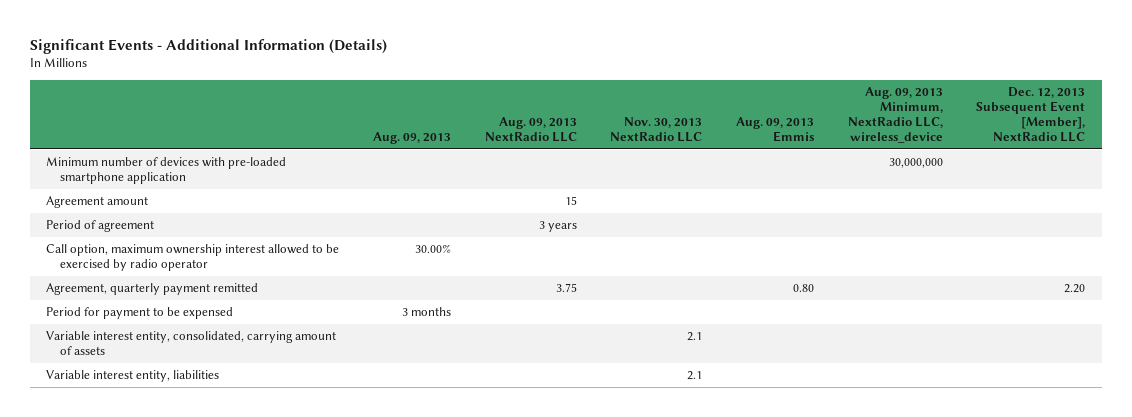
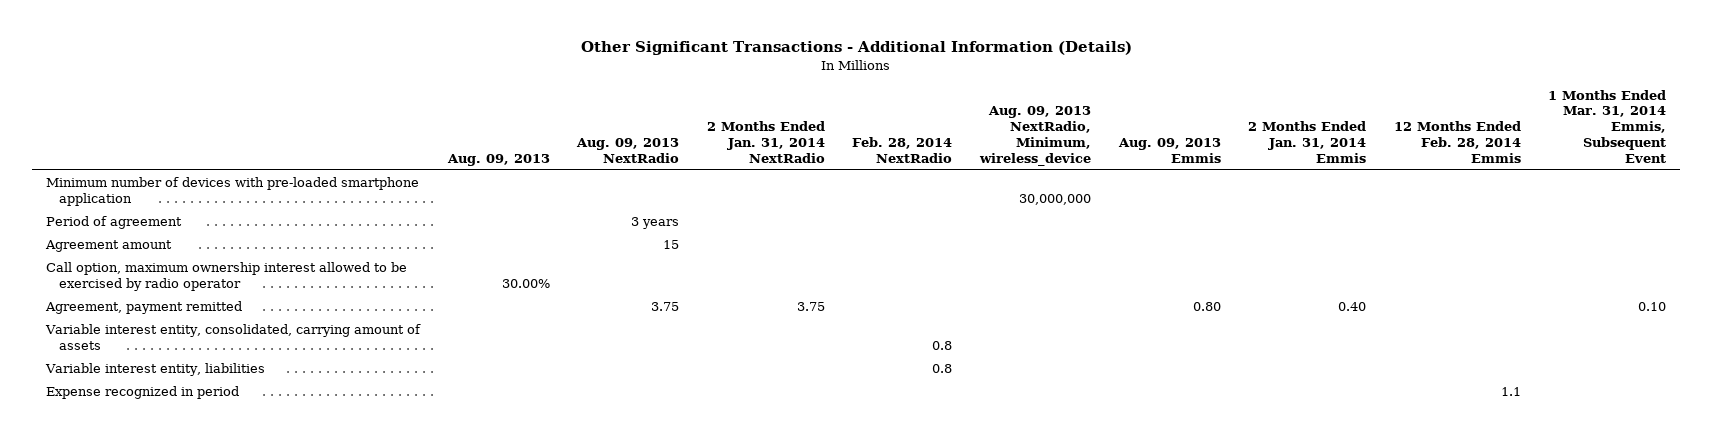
- Significant Events - Additional Information (Details)
+ Other Significant Transactions - Additional Information (Details)
- | Aug. 09, 2013 | Aug. 09, 2013 NextRadio LLC | Nov. 30, 2013 NextRadio LLC | Aug. 09, 2013 Emmis | Aug. 09, 2013 Minimum, NextRadio LLC, wireless_device | Dec. 12, 2013 Subsequent Event [Member], NextRadio LLC
+ | Aug. 09, 2013 | Aug. 09, 2013 NextRadio | 2 Months Ended Jan. 31, 2014 NextRadio | Feb. 28, 2014 NextRadio | Aug. 09, 2013 NextRadio, Minimum, wireless_device | Aug. 09, 2013 Emmis | 2 Months Ended Jan. 31, 2014 Emmis | 12 Months Ended Feb. 28, 2014 Emmis | 1 Months Ended Mar. 31, 2014 Emmis, Subsequent Event
moved down: Agreement amount | | 15 | | | | | | |
- Agreement, quarterly payment remitted | | 3.75 | | 0.80 | | 2.20
- Period for payment to be expensed | 3 months | | | | |
+ Agreement, payment remitted | | 3.75 | 3.75 | | | 0.80 | 0.40 | | 0.10
+ Expense recognized in period | | | | | | | | 1.1 |

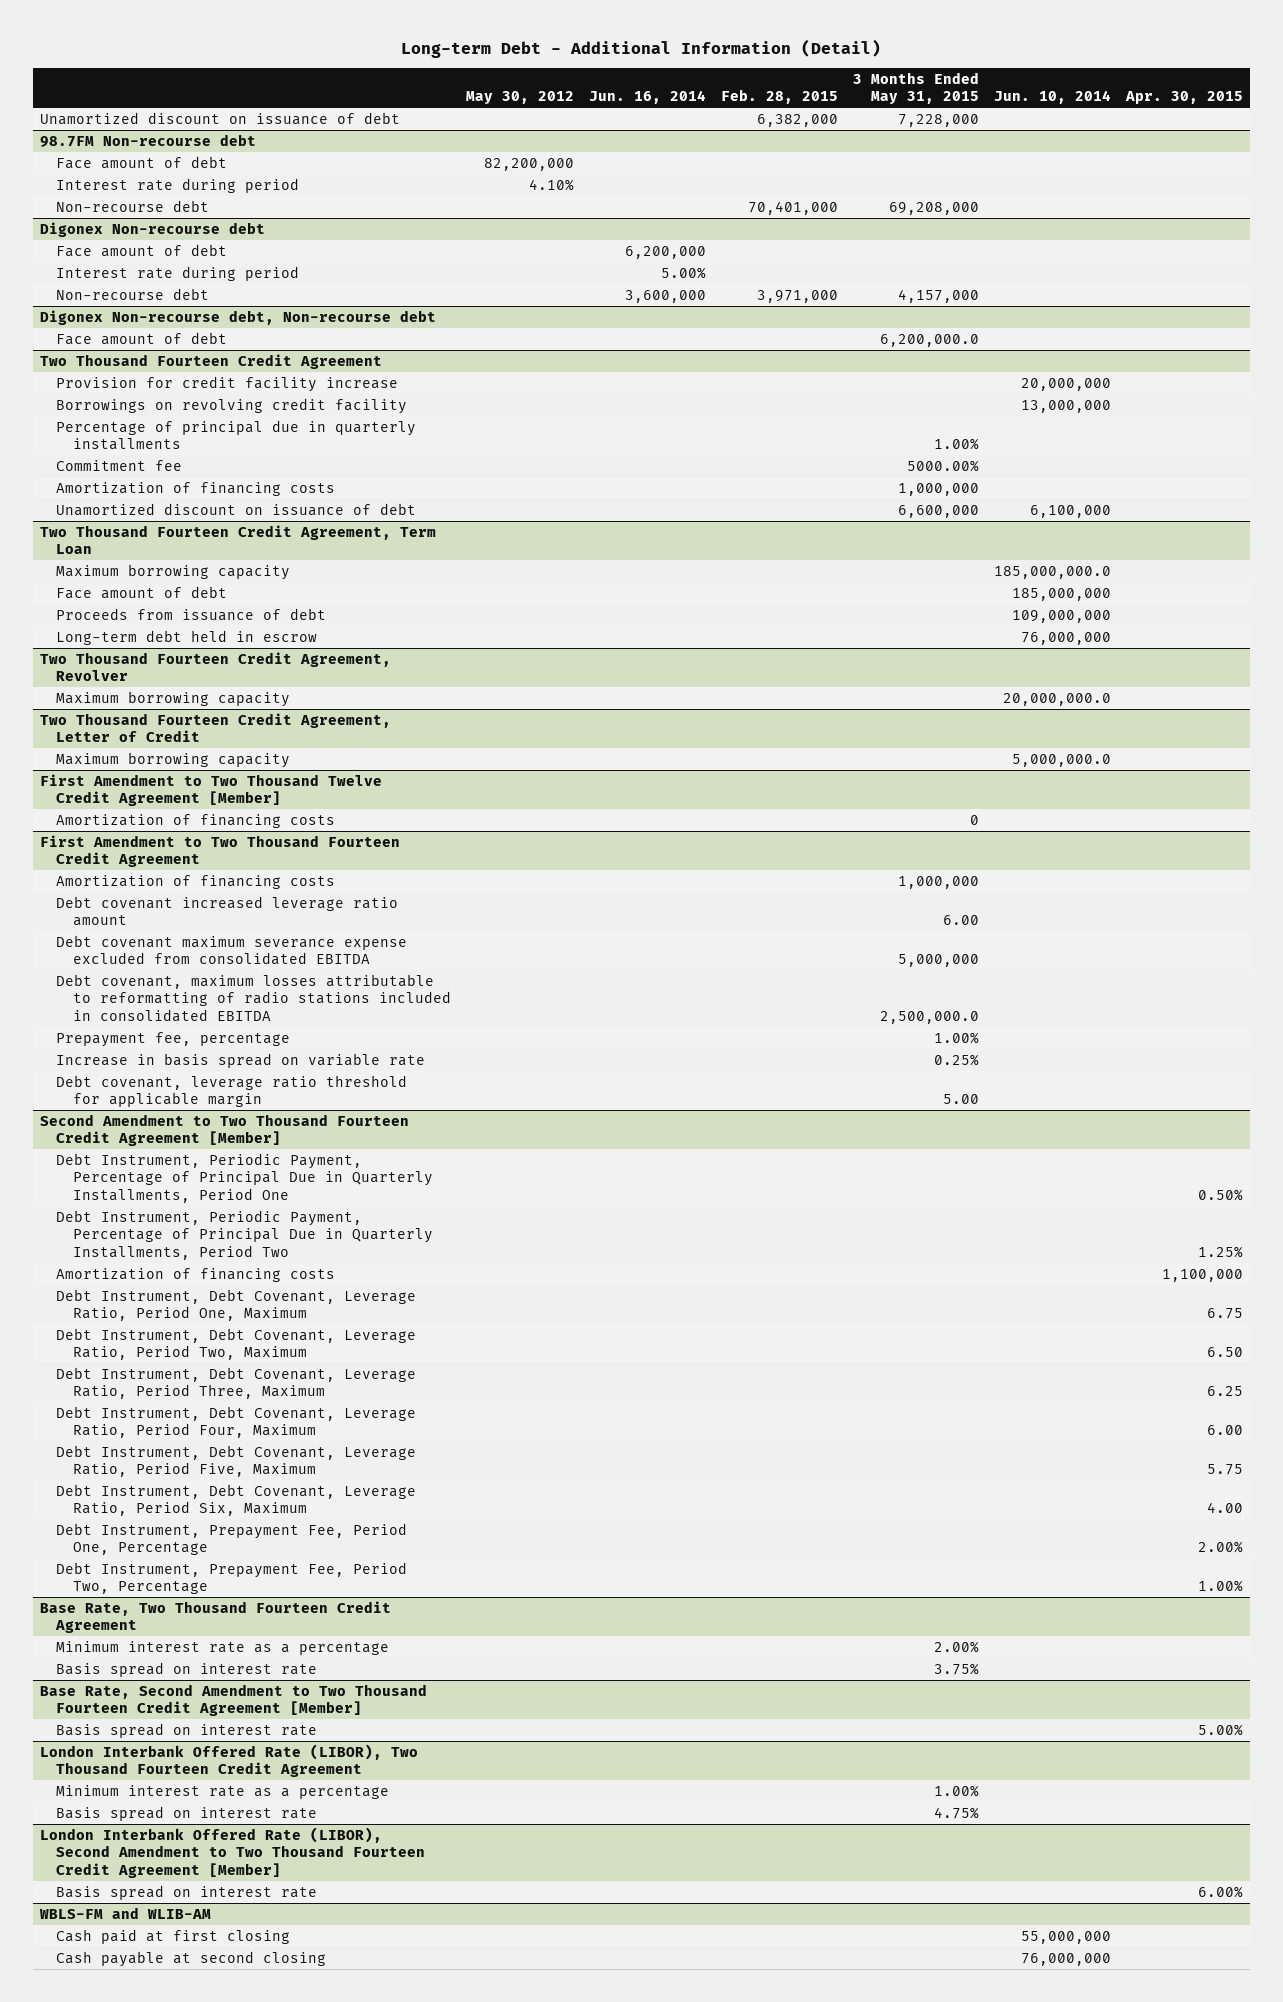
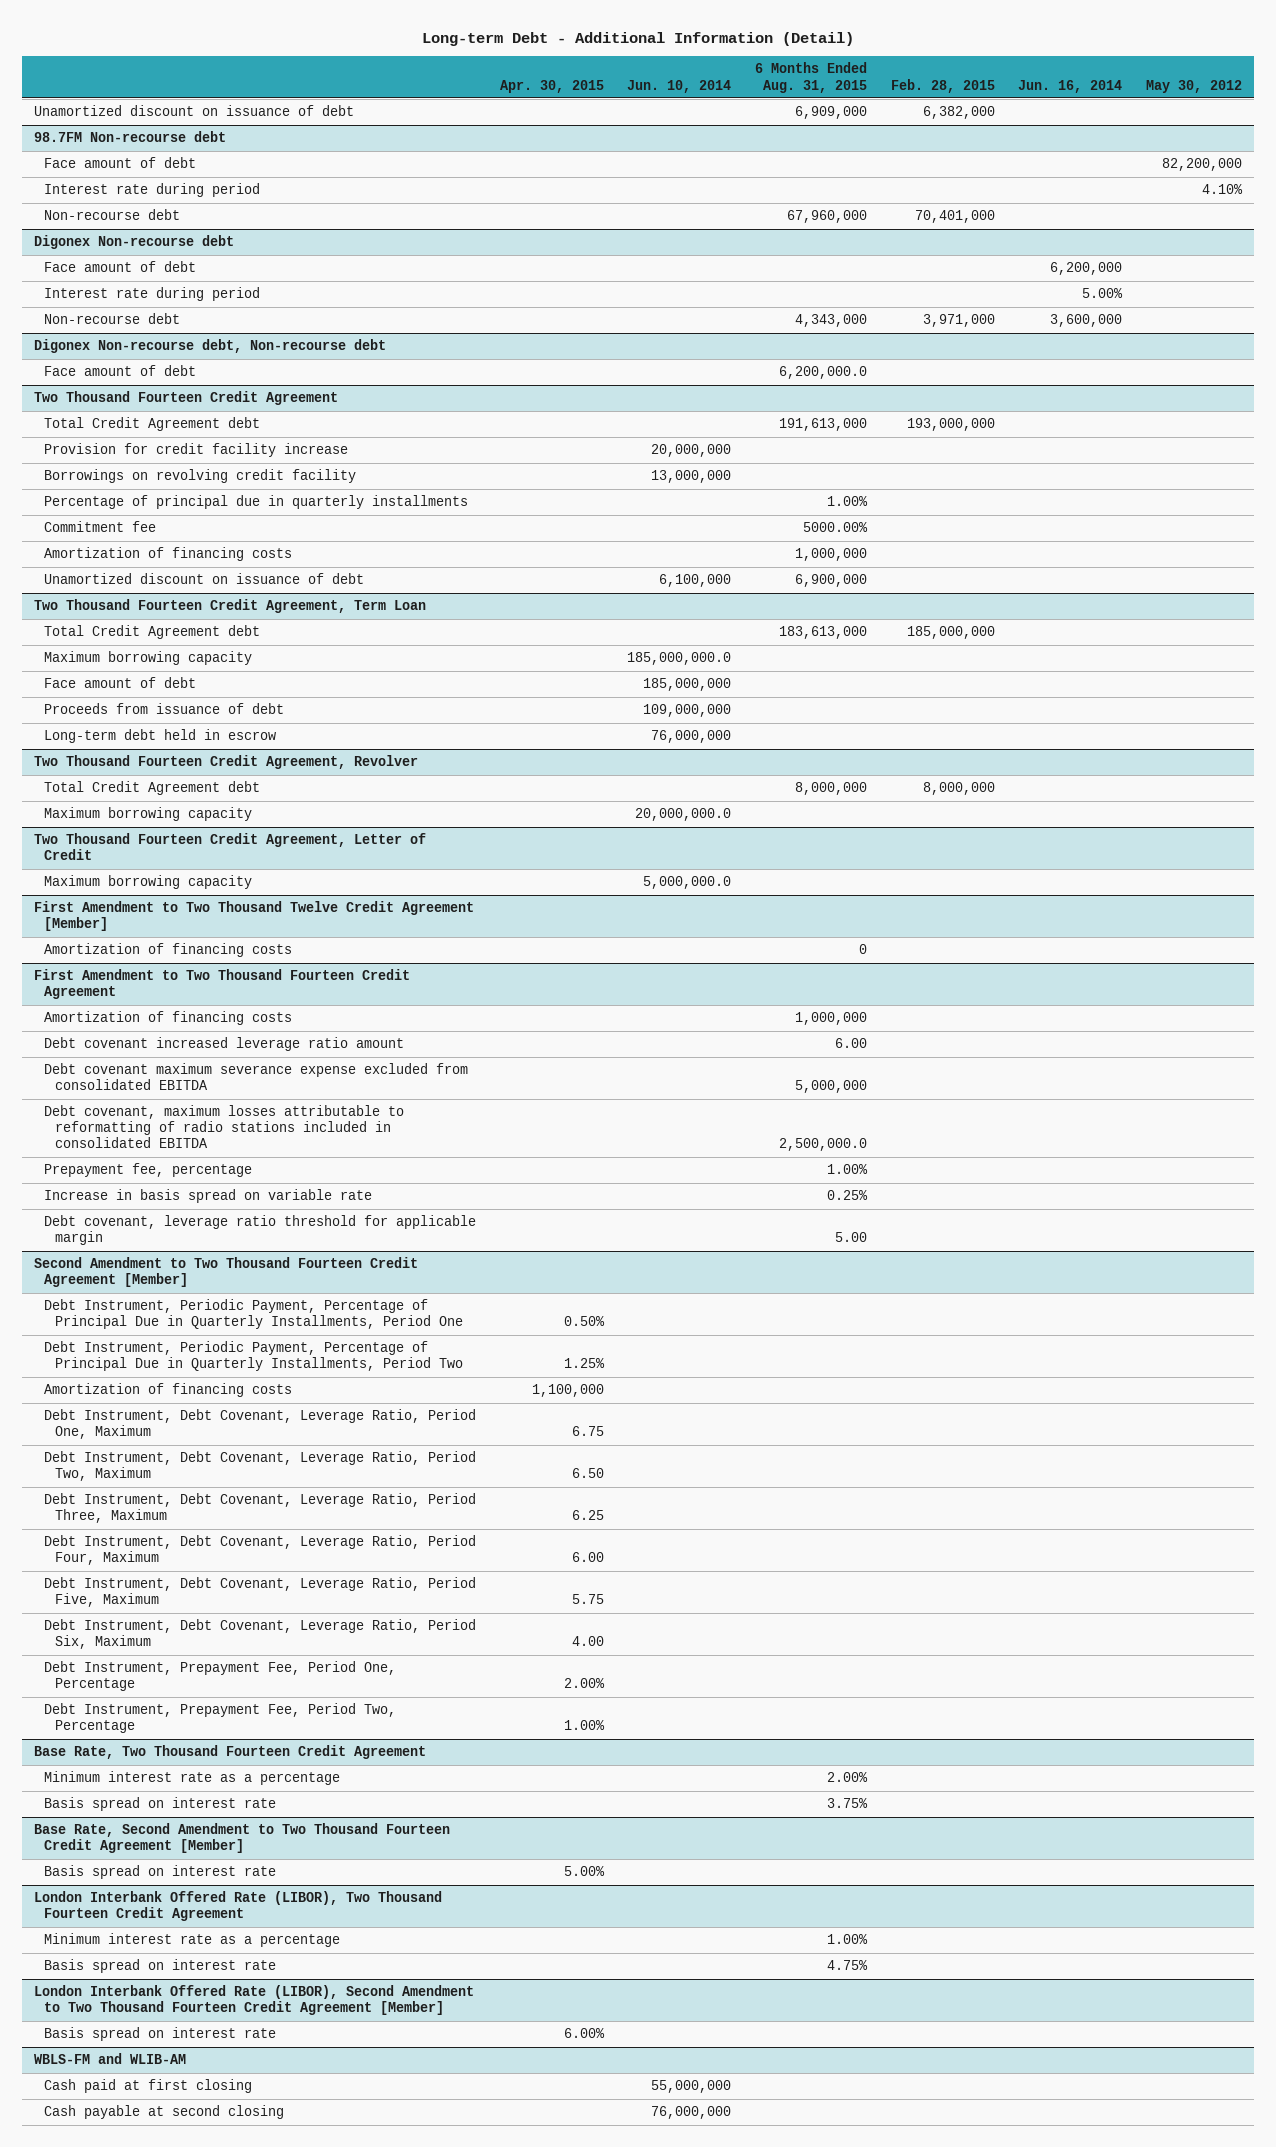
- | May 30, 2012 | Jun. 16, 2014 | Feb. 28, 2015 | 3 Months Ended May 31, 2015 | Jun. 10, 2014 | Apr. 30, 2015
+ | Apr. 30, 2015 | Jun. 10, 2014 | 6 Months Ended Aug. 31, 2015 | Feb. 28, 2015 | Jun. 16, 2014 | May 30, 2012
@ Two Thousand Fourteen Credit Agreement
+ Total Credit Agreement debt | | | 191,613,000 | 193,000,000 | |
@ Two Thousand Fourteen Credit Agreement, Term Loan
+ Total Credit Agreement debt | | | 183,613,000 | 185,000,000 | |
@ Two Thousand Fourteen Credit Agreement, Revolver
+ Total Credit Agreement debt | | | 8,000,000 | 8,000,000 | |

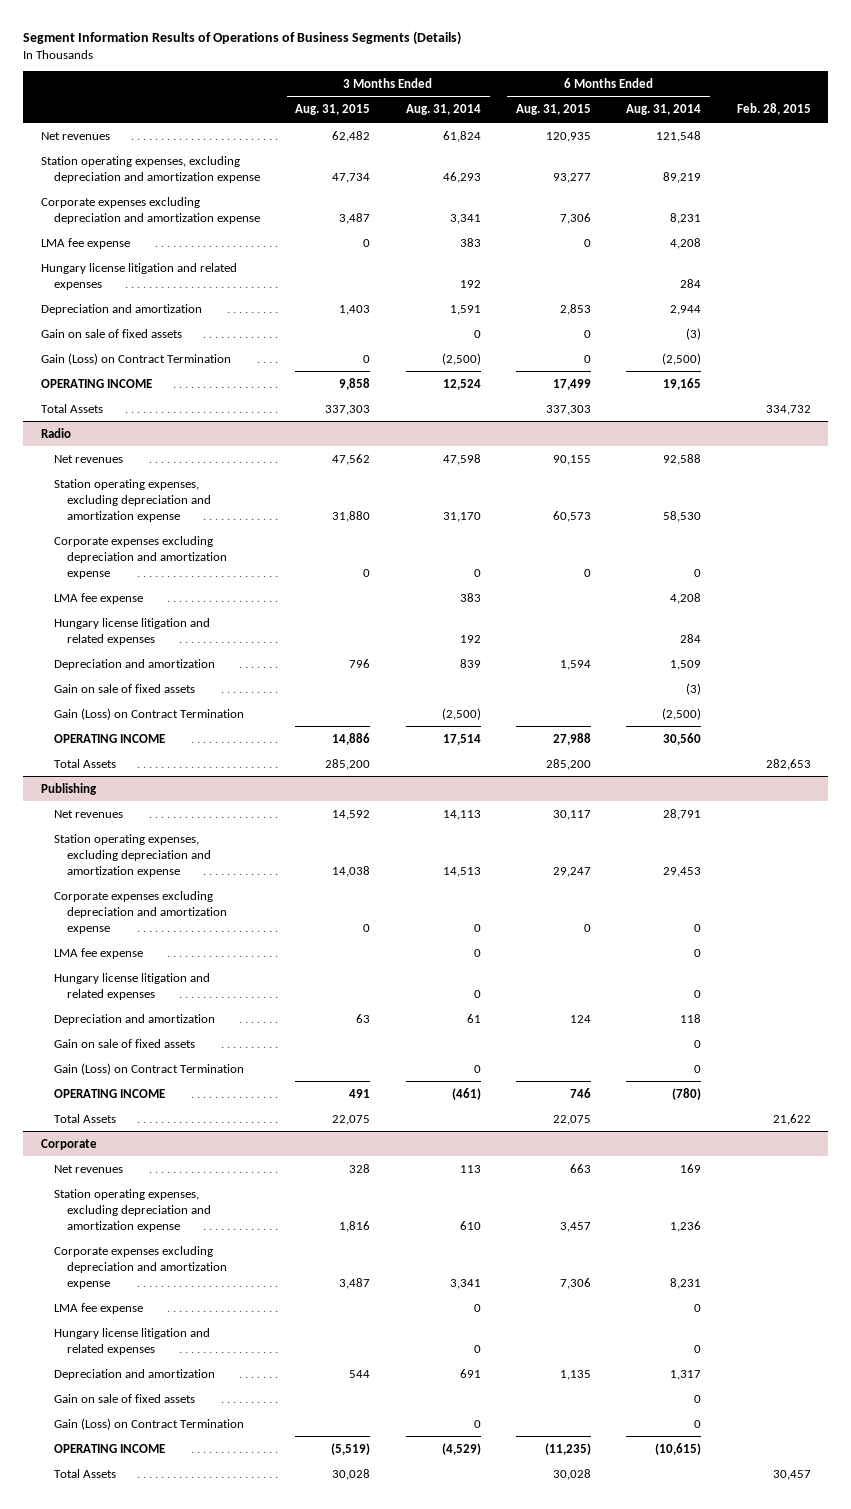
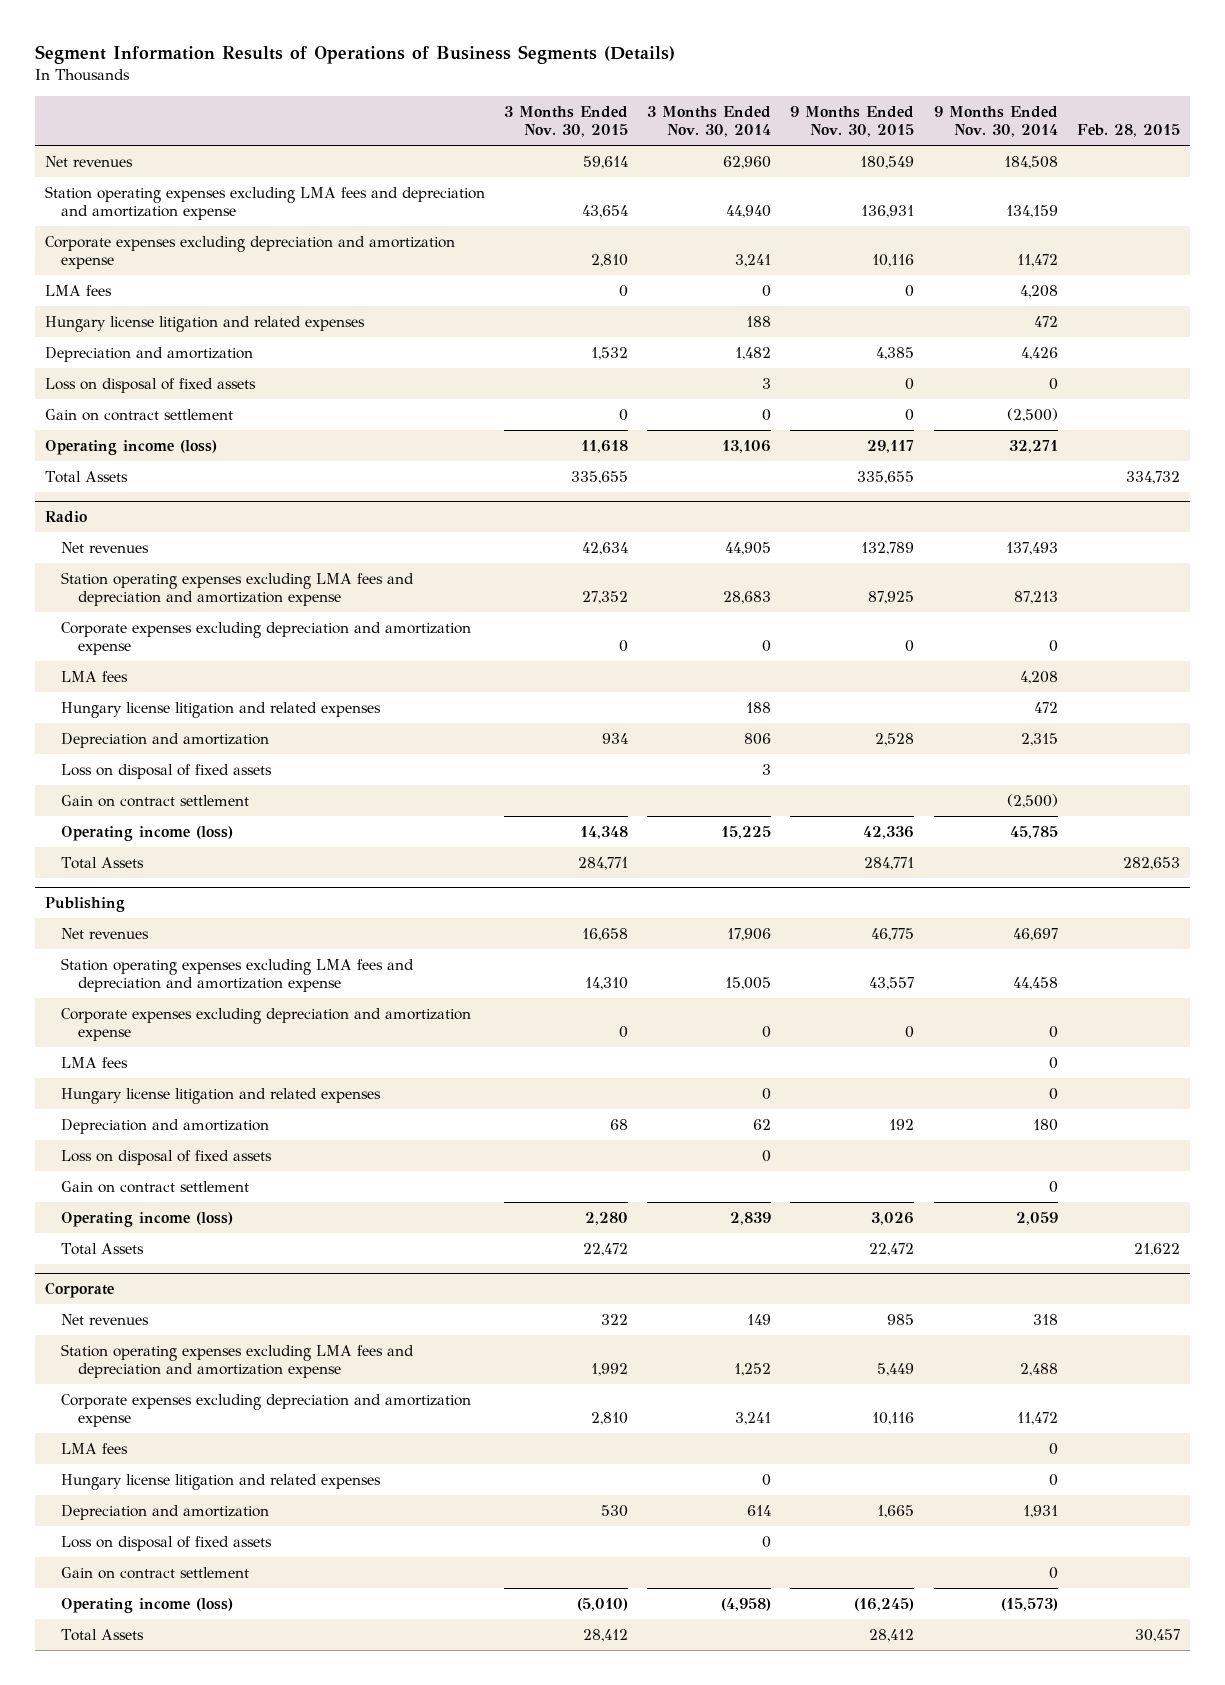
- | 3 Months Ended Aug. 31, 2015 | 3 Months Ended Aug. 31, 2014 | 6 Months Ended Aug. 31, 2015 | 6 Months Ended Aug. 31, 2014 | Feb. 28, 2015
+ | 3 Months Ended Nov. 30, 2015 | 3 Months Ended Nov. 30, 2014 | 9 Months Ended Nov. 30, 2015 | 9 Months Ended Nov. 30, 2014 | Feb. 28, 2015
- Station operating expenses, excluding depreciation and amortization expense | 47,734 | 46,293 | 93,277 | 89,219 |
+ Station operating expenses excluding LMA fees and depreciation and amortization expense | 43,654 | 44,940 | 136,931 | 134,159 |
- LMA fee expense | 0 | 383 | 0 | 4,208 |
+ LMA fees | 0 | 0 | 0 | 4,208 |
- Gain on sale of fixed assets | | 0 | 0 | (3) |
- Gain (Loss) on Contract Termination | 0 | (2,500) | 0 | (2,500) |
- OPERATING INCOME | 9,858 | 12,524 | 17,499 | 19,165 |
+ Loss on disposal of fixed assets | | 3 | 0 | 0 |
+ Gain on contract settlement | 0 | 0 | 0 | (2,500) |
+ Operating income (loss) | 11,618 | 13,106 | 29,117 | 32,271 |
@ Radio
- Station operating expenses, excluding depreciation and amortization expense | 31,880 | 31,170 | 60,573 | 58,530 |
+ Station operating expenses excluding LMA fees and depreciation and amortization expense | 27,352 | 28,683 | 87,925 | 87,213 |
- LMA fee expense | | 383 | | 4,208 |
+ LMA fees | | | | 4,208 |
- Gain on sale of fixed assets | | | | (3) |
- Gain (Loss) on Contract Termination | | (2,500) | | (2,500) |
- OPERATING INCOME | 14,886 | 17,514 | 27,988 | 30,560 |
+ Loss on disposal of fixed assets | | 3 | | |
+ Gain on contract settlement | | | | (2,500) |
+ Operating income (loss) | 14,348 | 15,225 | 42,336 | 45,785 |
@ Publishing
- Station operating expenses, excluding depreciation and amortization expense | 14,038 | 14,513 | 29,247 | 29,453 |
+ Station operating expenses excluding LMA fees and depreciation and amortization expense | 14,310 | 15,005 | 43,557 | 44,458 |
- LMA fee expense | | 0 | | 0 |
+ LMA fees | | | | 0 |
- Gain on sale of fixed assets | | | | 0 |
- Gain (Loss) on Contract Termination | | 0 | | 0 |
- OPERATING INCOME | 491 | (461) | 746 | (780) |
+ Loss on disposal of fixed assets | | 0 | | |
+ Gain on contract settlement | | | | 0 |
+ Operating income (loss) | 2,280 | 2,839 | 3,026 | 2,059 |
@ Corporate
- Station operating expenses, excluding depreciation and amortization expense | 1,816 | 610 | 3,457 | 1,236 |
+ Station operating expenses excluding LMA fees and depreciation and amortization expense | 1,992 | 1,252 | 5,449 | 2,488 |
- LMA fee expense | | 0 | | 0 |
+ LMA fees | | | | 0 |
- Gain on sale of fixed assets | | | | 0 |
- Gain (Loss) on Contract Termination | | 0 | | 0 |
- OPERATING INCOME | (5,519) | (4,529) | (11,235) | (10,615) |
+ Loss on disposal of fixed assets | | 0 | | |
+ Gain on contract settlement | | | | 0 |
+ Operating income (loss) | (5,010) | (4,958) | (16,245) | (15,573) |

